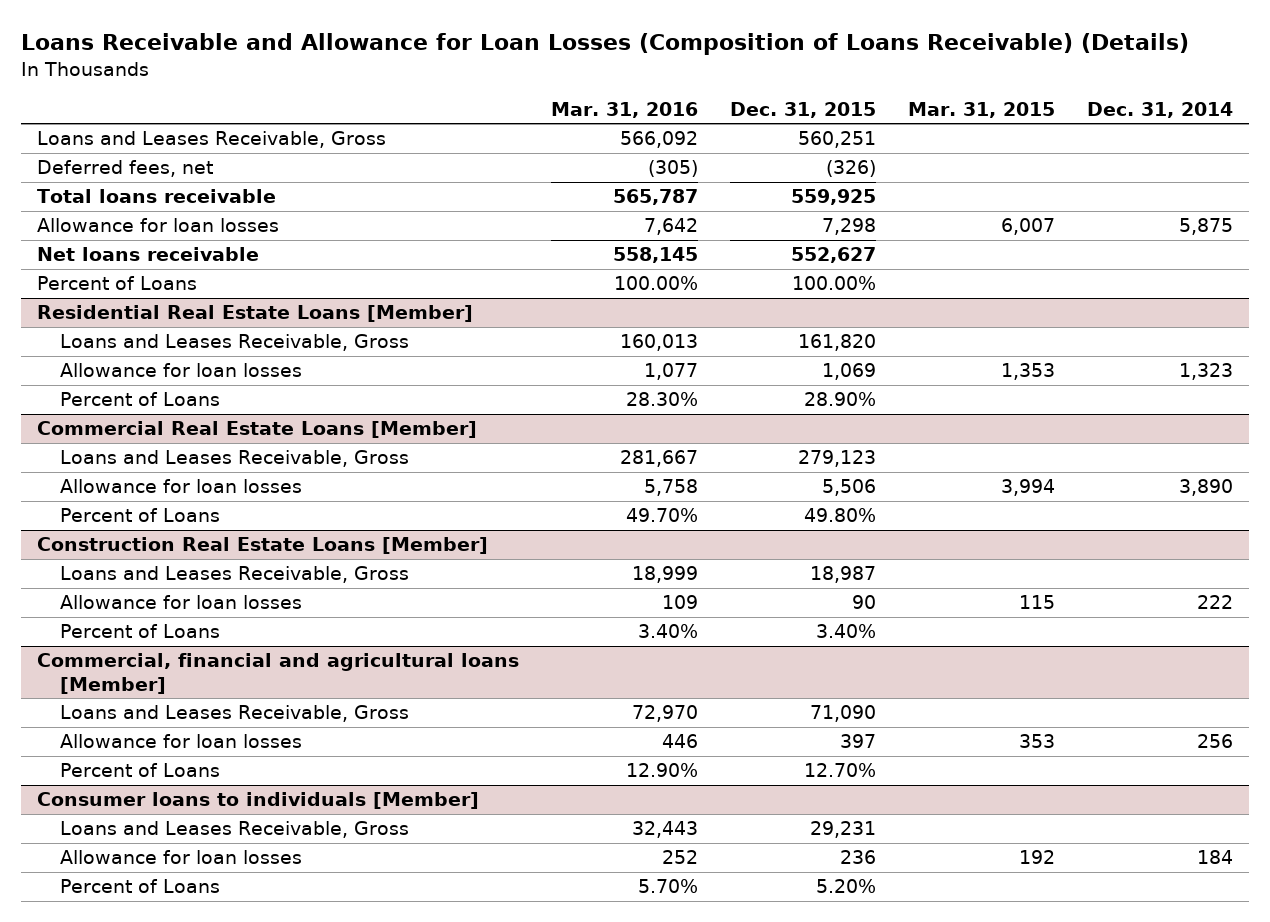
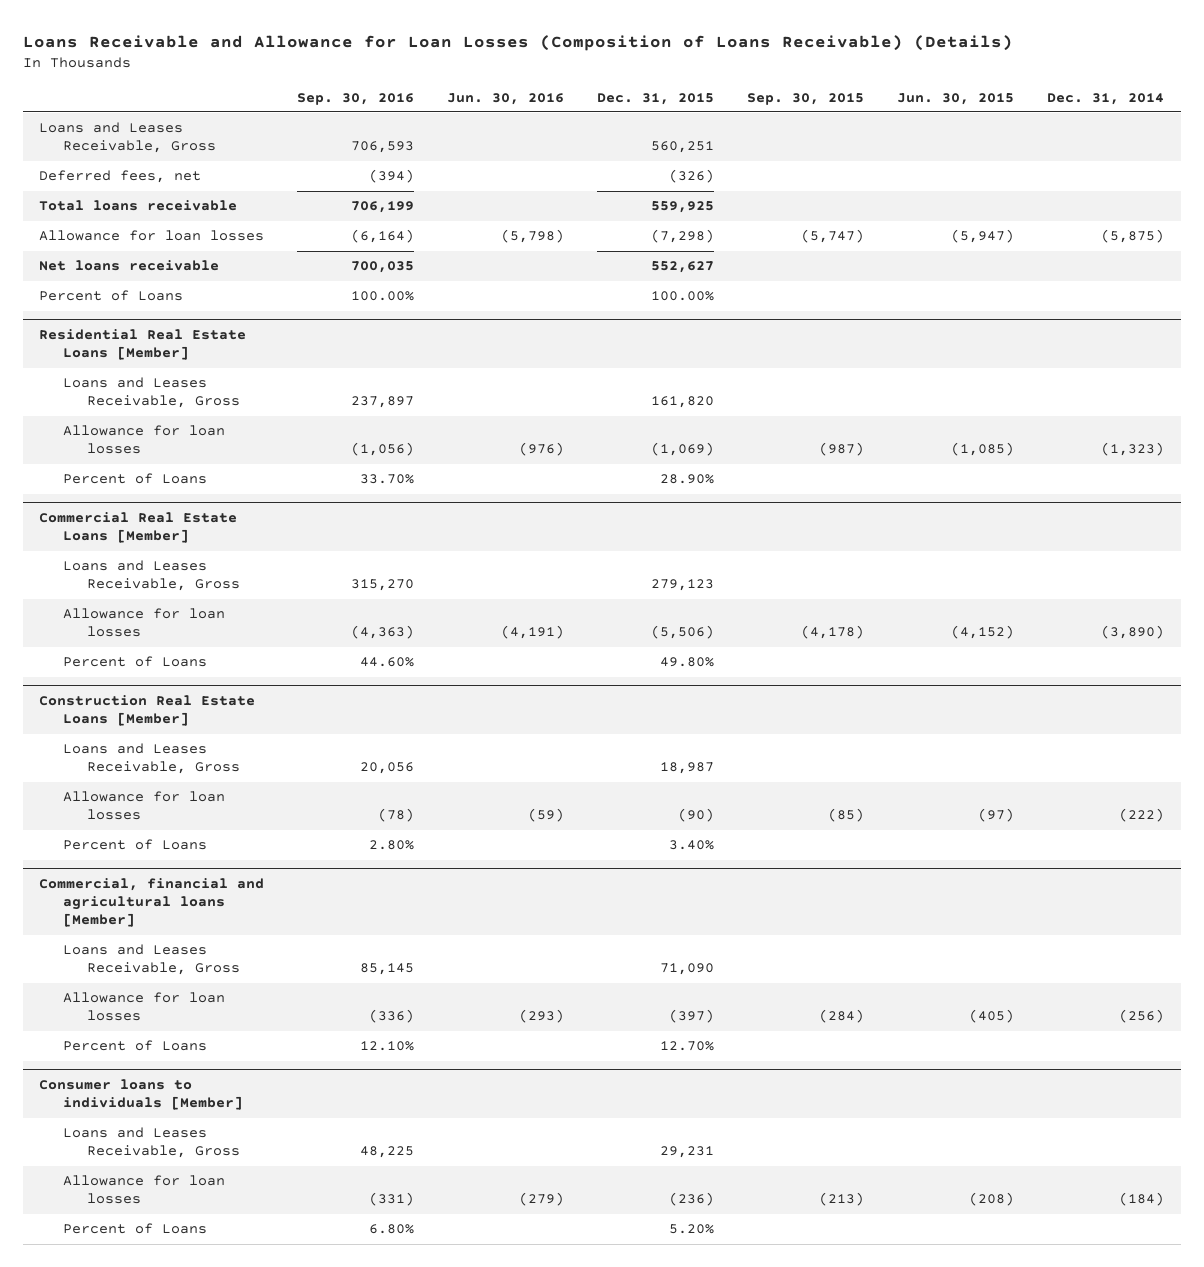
- | Mar. 31, 2016 | Dec. 31, 2015 | Mar. 31, 2015 | Dec. 31, 2014
+ | Sep. 30, 2016 | Jun. 30, 2016 | Dec. 31, 2015 | Sep. 30, 2015 | Jun. 30, 2015 | Dec. 31, 2014
- Allowance for loan losses | 7,642 | 7,298 | 6,007 | 5,875
+ Allowance for loan losses | (6,164) | (5,798) | (7,298) | (5,747) | (5,947) | (5,875)
@ Residential Real Estate Loans [Member]
- Allowance for loan losses | 1,077 | 1,069 | 1,353 | 1,323
+ Allowance for loan losses | (1,056) | (976) | (1,069) | (987) | (1,085) | (1,323)
@ Commercial Real Estate Loans [Member]
- Allowance for loan losses | 5,758 | 5,506 | 3,994 | 3,890
+ Allowance for loan losses | (4,363) | (4,191) | (5,506) | (4,178) | (4,152) | (3,890)
@ Construction Real Estate Loans [Member]
- Allowance for loan losses | 109 | 90 | 115 | 222
+ Allowance for loan losses | (78) | (59) | (90) | (85) | (97) | (222)
@ Commercial, financial and agricultural loans [Member]
- Allowance for loan losses | 446 | 397 | 353 | 256
+ Allowance for loan losses | (336) | (293) | (397) | (284) | (405) | (256)
@ Consumer loans to individuals [Member]
- Allowance for loan losses | 252 | 236 | 192 | 184
+ Allowance for loan losses | (331) | (279) | (236) | (213) | (208) | (184)

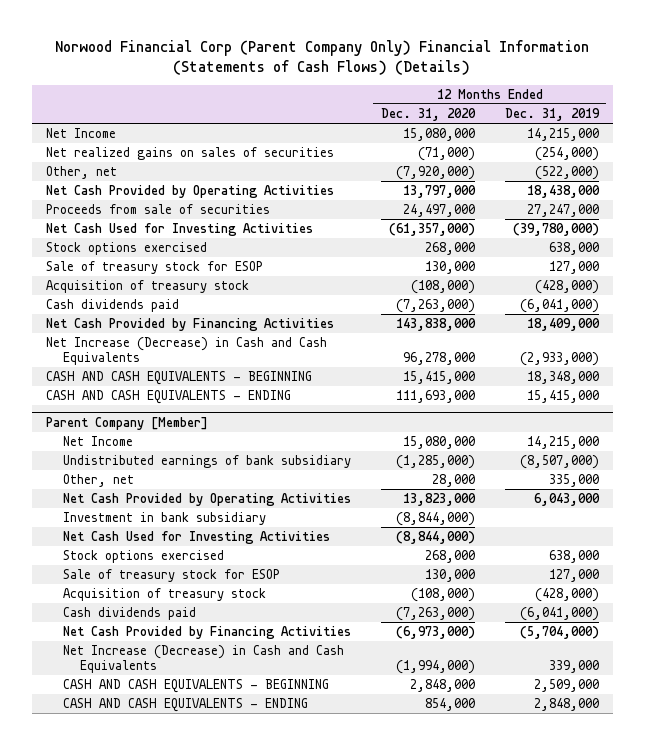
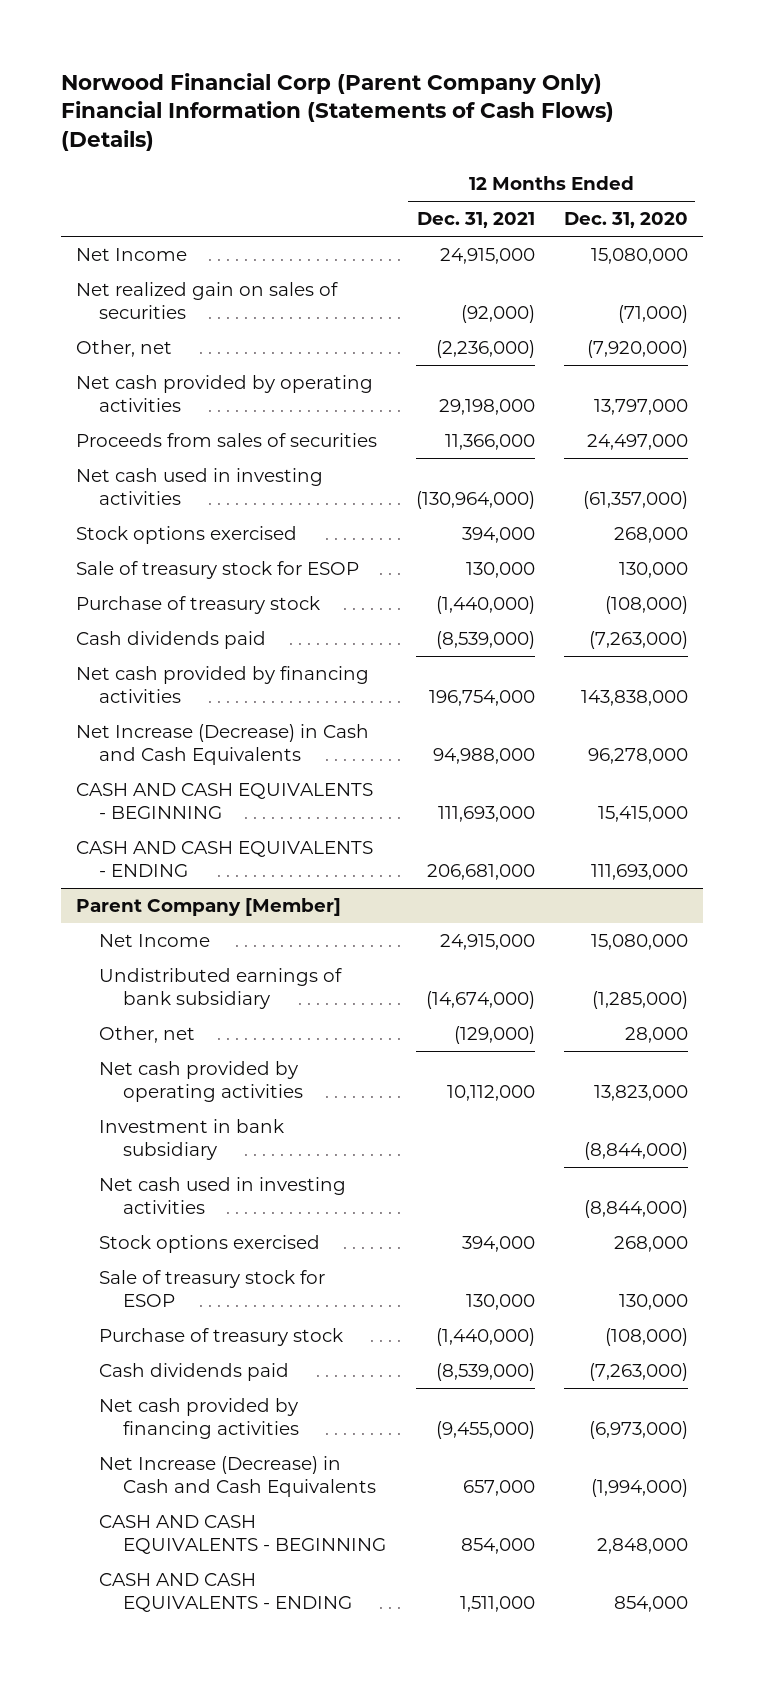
- | 12 Months Ended Dec. 31, 2020 | 12 Months Ended Dec. 31, 2019
+ | 12 Months Ended Dec. 31, 2021 | 12 Months Ended Dec. 31, 2020
- Net realized gains on sales of securities | (71,000) | (254,000)
+ Net realized gain on sales of securities | (92,000) | (71,000)
- Net Cash Provided by Operating Activities | 13,797,000 | 18,438,000
- Proceeds from sale of securities | 24,497,000 | 27,247,000
- Net Cash Used for Investing Activities | (61,357,000) | (39,780,000)
+ Net cash provided by operating activities | 29,198,000 | 13,797,000
+ Proceeds from sales of securities | 11,366,000 | 24,497,000
+ Net cash used in investing activities | (130,964,000) | (61,357,000)
- Acquisition of treasury stock | (108,000) | (428,000)
+ Purchase of treasury stock | (1,440,000) | (108,000)
- Net Cash Provided by Financing Activities | 143,838,000 | 18,409,000
+ Net cash provided by financing activities | 196,754,000 | 143,838,000
@ Parent Company [Member]
- Net Cash Provided by Operating Activities | 13,823,000 | 6,043,000
+ Net cash provided by operating activities | 10,112,000 | 13,823,000
- Net Cash Used for Investing Activities | (8,844,000) |
+ Net cash used in investing activities | | (8,844,000)
- Acquisition of treasury stock | (108,000) | (428,000)
+ Purchase of treasury stock | (1,440,000) | (108,000)
- Net Cash Provided by Financing Activities | (6,973,000) | (5,704,000)
+ Net cash provided by financing activities | (9,455,000) | (6,973,000)

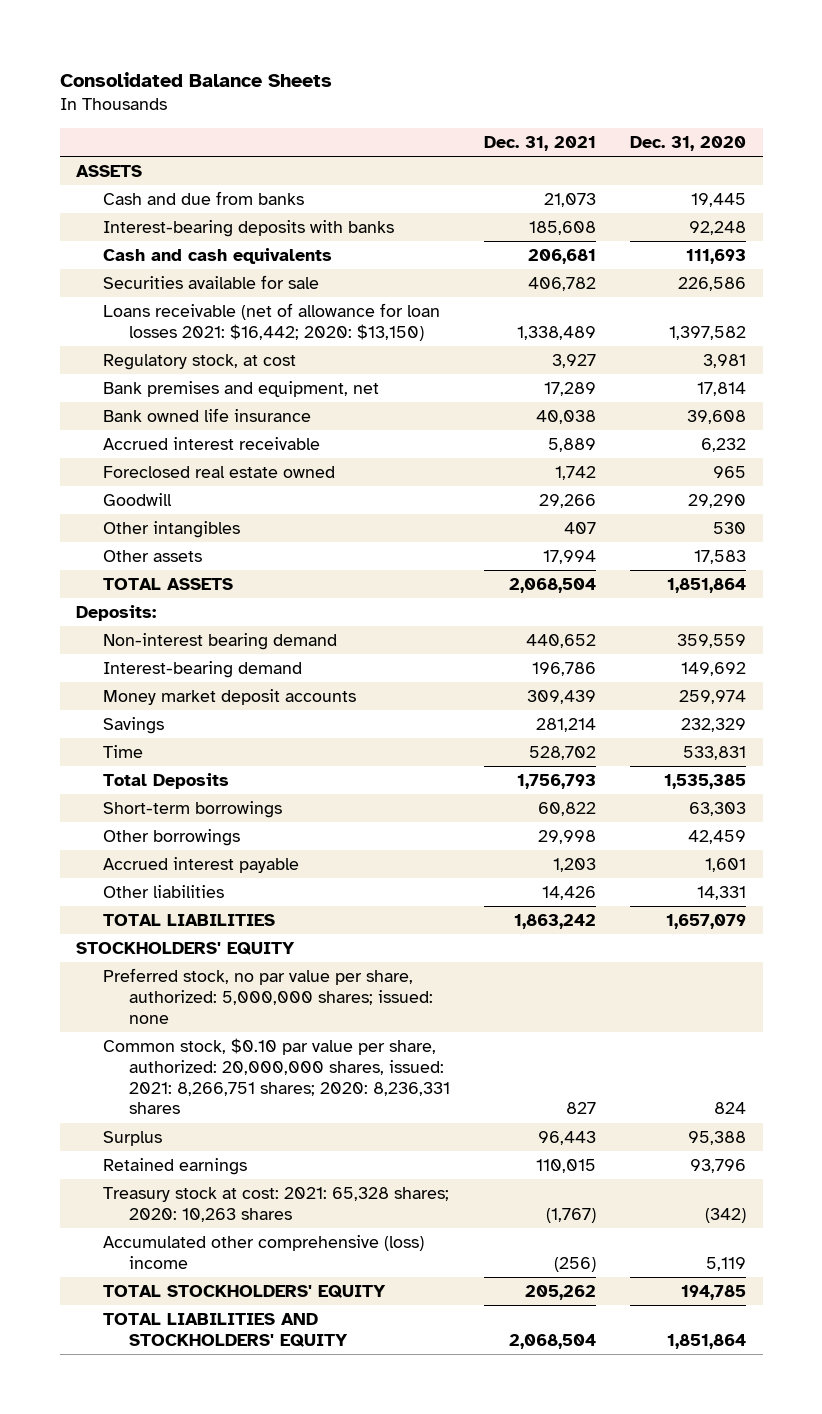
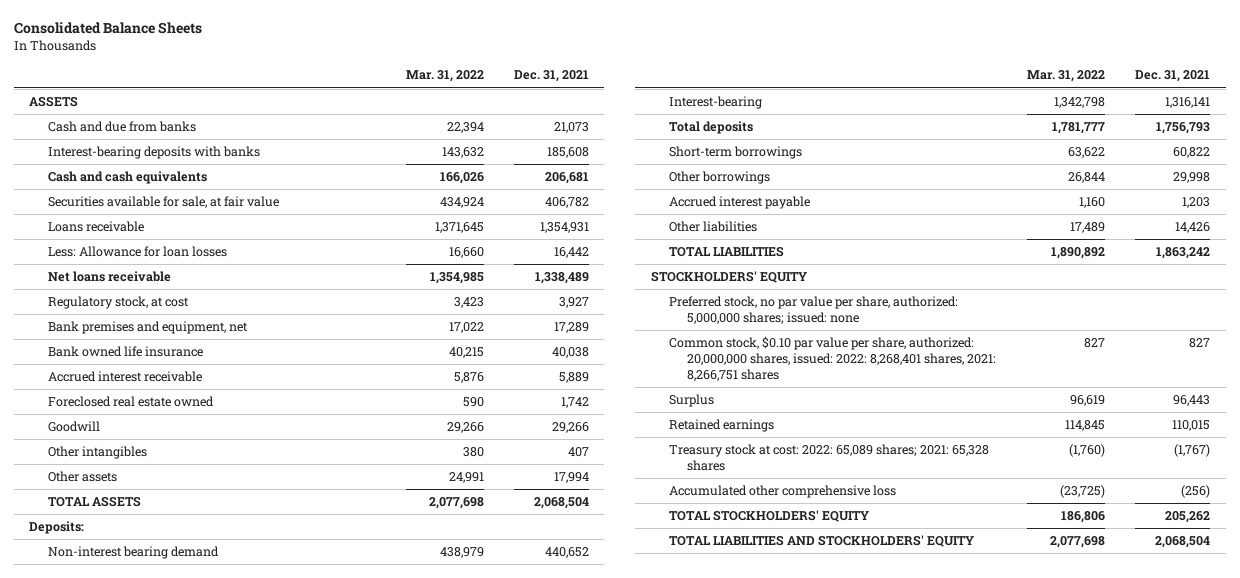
- | Dec. 31, 2021 | Dec. 31, 2020
+ | Mar. 31, 2022 | Dec. 31, 2021
- Securities available for sale | 406,782 | 226,586
- Loans receivable (net of allowance for loan losses 2021: $16,442; 2020: $13,150) | 1,338,489 | 1,397,582
+ Securities available for sale, at fair value | 434,924 | 406,782
+ Loans receivable | 1,371,645 | 1,354,931
+ Less: Allowance for loan losses | 16,660 | 16,442
+ Net loans receivable | 1,354,985 | 1,338,489
- Interest-bearing demand | 196,786 | 149,692
- Money market deposit accounts | 309,439 | 259,974
- Savings | 281,214 | 232,329
- Time | 528,702 | 533,831
- Total Deposits | 1,756,793 | 1,535,385
+ Interest-bearing | 1,342,798 | 1,316,141
+ Total deposits | 1,781,777 | 1,756,793
- Common stock, $0.10 par value per share, authorized: 20,000,000 shares, issued: 2021: 8,266,751 shares; 2020: 8,236,331 shares | 827 | 824
+ Common stock, $0.10 par value per share, authorized: 20,000,000 shares, issued: 2022: 8,268,401 shares, 2021: 8,266,751 shares | 827 | 827
- Treasury stock at cost: 2021: 65,328 shares; 2020: 10,263 shares | (1,767) | (342)
- Accumulated other comprehensive (loss) income | (256) | 5,119
+ Treasury stock at cost: 2022: 65,089 shares; 2021: 65,328 shares | (1,760) | (1,767)
+ Accumulated other comprehensive loss | (23,725) | (256)

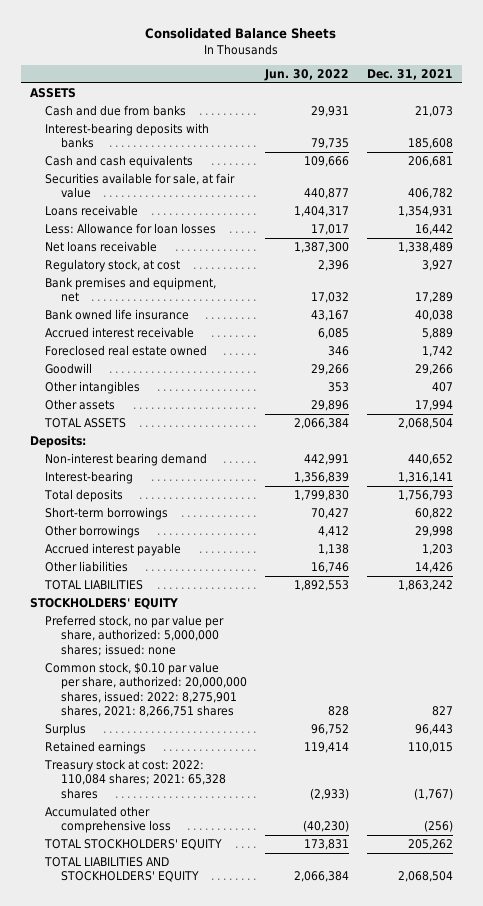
- | Mar. 31, 2022 | Dec. 31, 2021
+ | Jun. 30, 2022 | Dec. 31, 2021
- Common stock, $0.10 par value per share, authorized: 20,000,000 shares, issued: 2022: 8,268,401 shares, 2021: 8,266,751 shares | 827 | 827
+ Common stock, $0.10 par value per share, authorized: 20,000,000 shares, issued: 2022: 8,275,901 shares, 2021: 8,266,751 shares | 828 | 827
- Treasury stock at cost: 2022: 65,089 shares; 2021: 65,328 shares | (1,760) | (1,767)
+ Treasury stock at cost: 2022: 110,084 shares; 2021: 65,328 shares | (2,933) | (1,767)

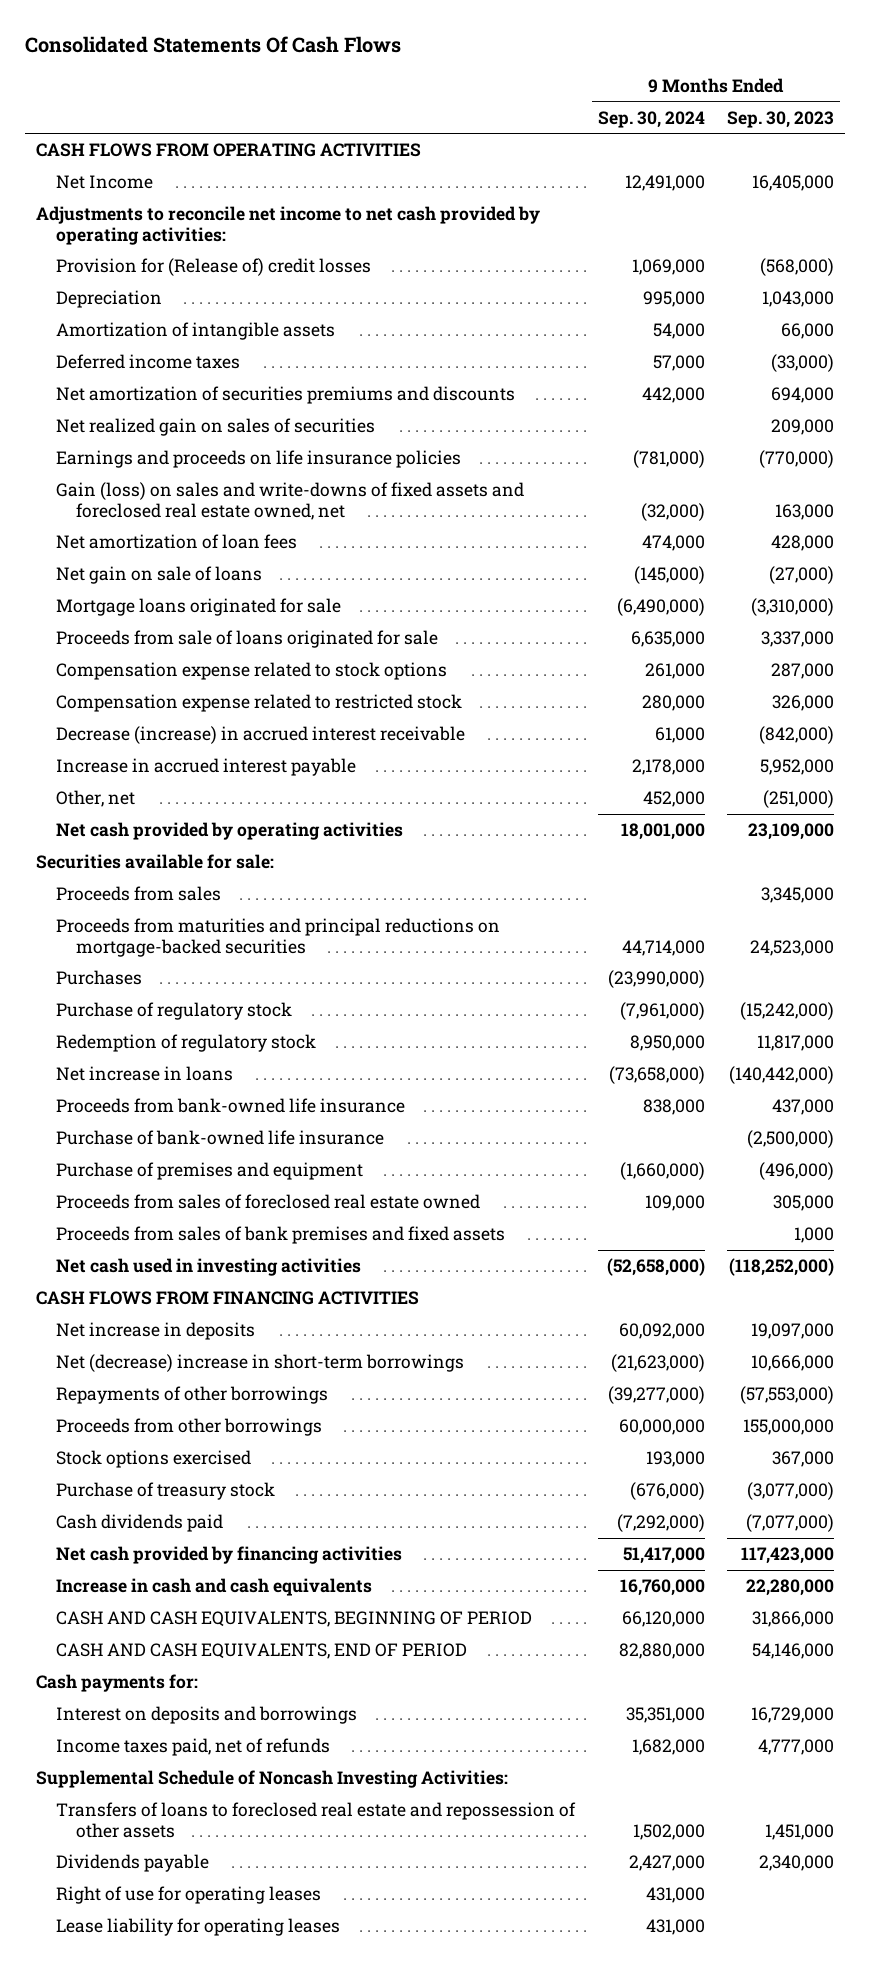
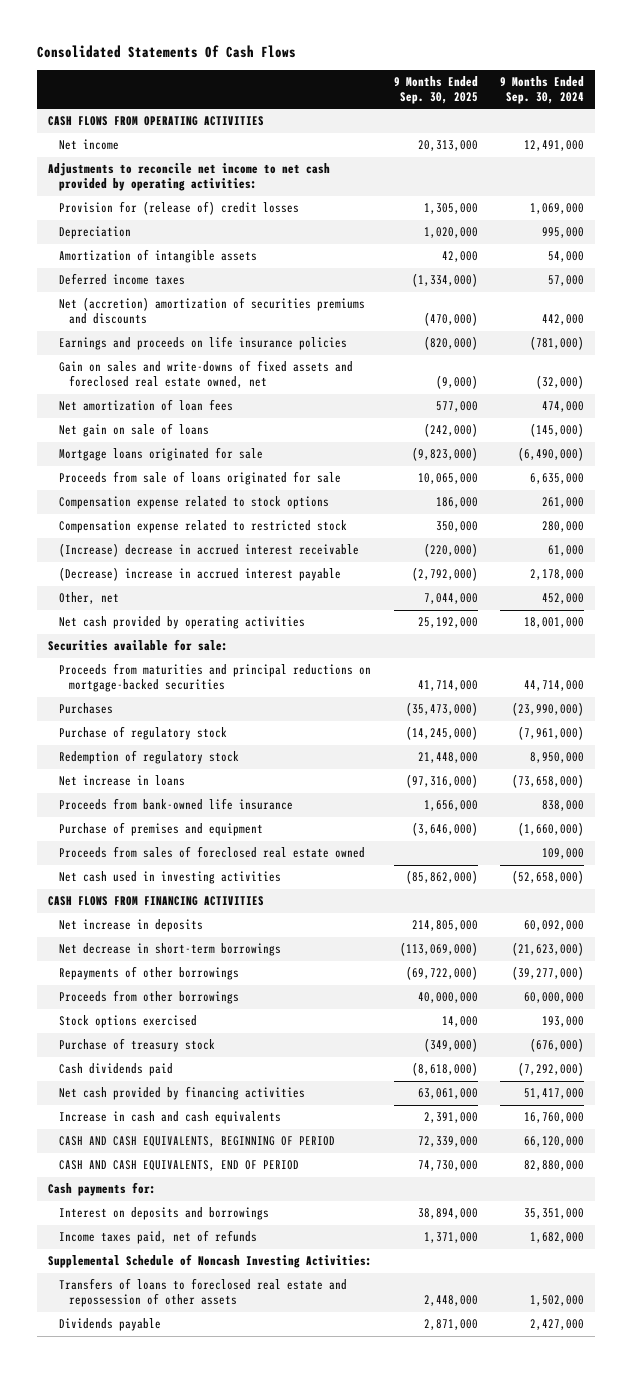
- | 9 Months Ended Sep. 30, 2024 | 9 Months Ended Sep. 30, 2023
+ | 9 Months Ended Sep. 30, 2025 | 9 Months Ended Sep. 30, 2024
- Net Income | 12,491,000 | 16,405,000
+ Net income | 20,313,000 | 12,491,000
- Provision for (Release of) credit losses | 1,069,000 | (568,000)
+ Provision for (release of) credit losses | 1,305,000 | 1,069,000
- Net amortization of securities premiums and discounts | 442,000 | 694,000
- Net realized gain on sales of securities | | 209,000
+ Net (accretion) amortization of securities premiums and discounts | (470,000) | 442,000
- Gain (loss) on sales and write-downs of fixed assets and foreclosed real estate owned, net | (32,000) | 163,000
+ Gain on sales and write-downs of fixed assets and foreclosed real estate owned, net | (9,000) | (32,000)
- Decrease (increase) in accrued interest receivable | 61,000 | (842,000)
- Increase in accrued interest payable | 2,178,000 | 5,952,000
+ (Increase) decrease in accrued interest receivable | (220,000) | 61,000
+ (Decrease) increase in accrued interest payable | (2,792,000) | 2,178,000
- Proceeds from sales | | 3,345,000
- Purchase of bank-owned life insurance | | (2,500,000)
- Proceeds from sales of bank premises and fixed assets | | 1,000
- Net (decrease) increase in short-term borrowings | (21,623,000) | 10,666,000
+ Net decrease in short-term borrowings | (113,069,000) | (21,623,000)
- Right of use for operating leases | 431,000 |
- Lease liability for operating leases | 431,000 |

